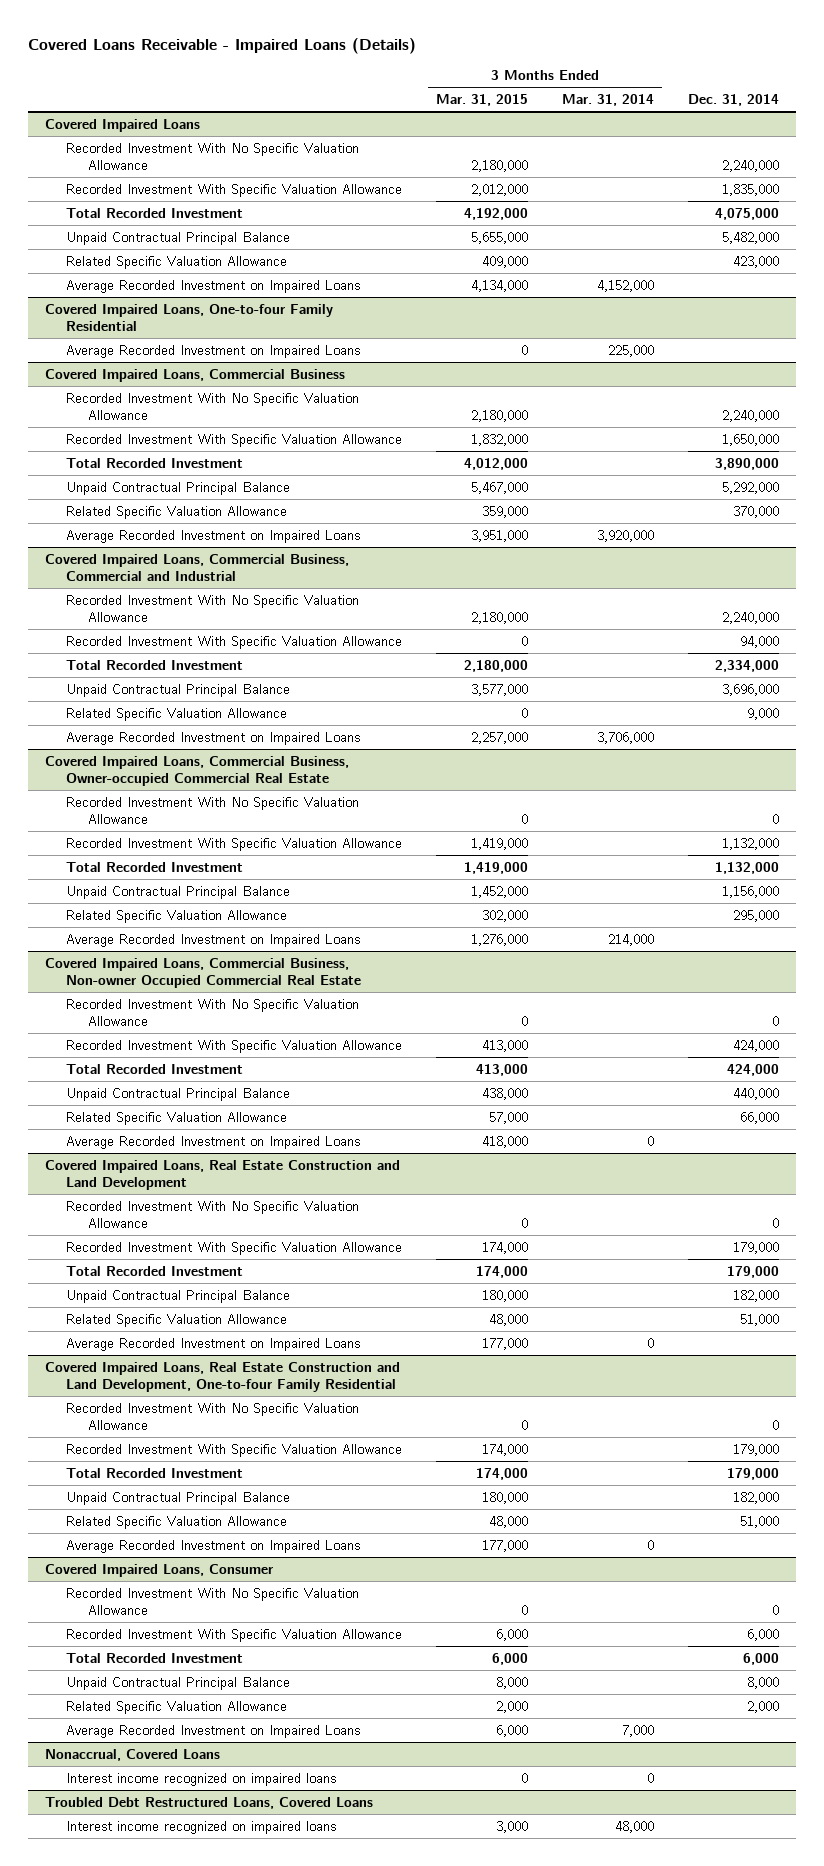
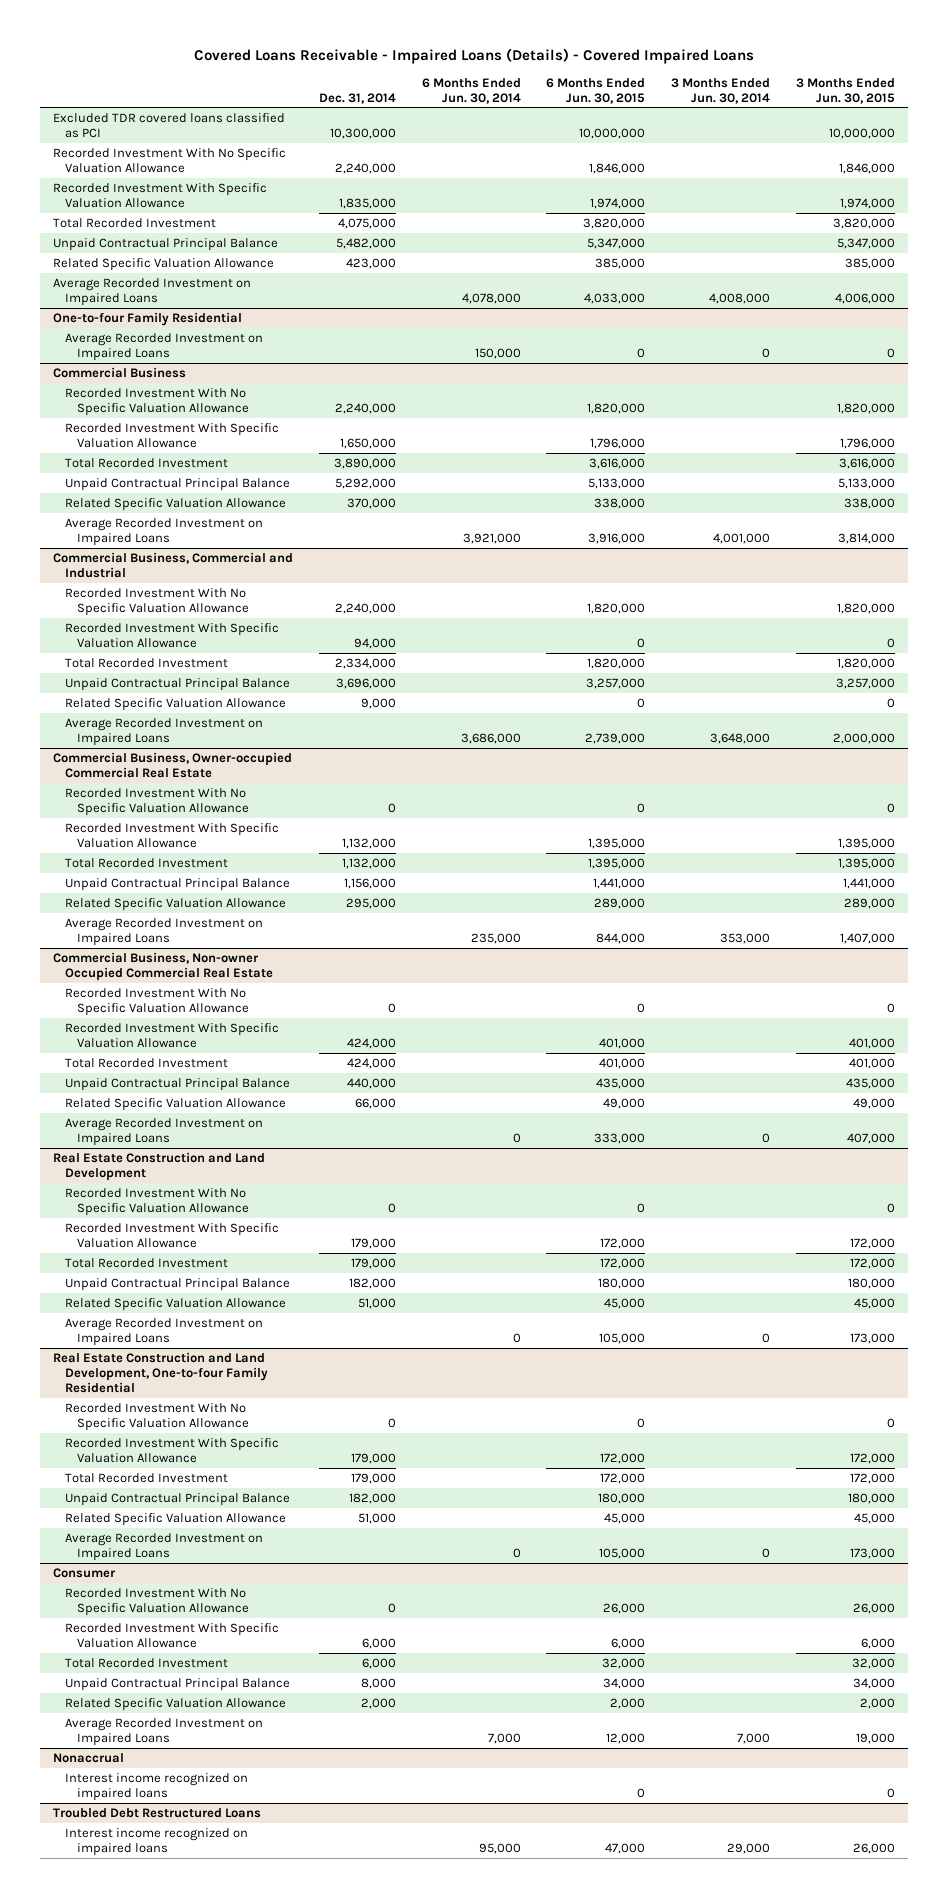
- Covered Loans Receivable - Impaired Loans (Details)
+ Covered Loans Receivable - Impaired Loans (Details) - Covered Impaired Loans
- | 3 Months Ended Mar. 31, 2015 | 3 Months Ended Mar. 31, 2014 | Dec. 31, 2014
+ | Dec. 31, 2014 | 6 Months Ended Jun. 30, 2014 | 6 Months Ended Jun. 30, 2015 | 3 Months Ended Jun. 30, 2014 | 3 Months Ended Jun. 30, 2015
- Covered Impaired Loans
+ Excluded TDR covered loans classified as PCI | 10,300,000 | | 10,000,000 | | 10,000,000
- Covered Impaired Loans, One-to-four Family Residential
+ One-to-four Family Residential
- Covered Impaired Loans, Commercial Business
+ Commercial Business
- Covered Impaired Loans, Commercial Business, Commercial and Industrial
+ Commercial Business, Commercial and Industrial
- Covered Impaired Loans, Commercial Business, Owner-occupied Commercial Real Estate
+ Commercial Business, Owner-occupied Commercial Real Estate
- Covered Impaired Loans, Commercial Business, Non-owner Occupied Commercial Real Estate
+ Commercial Business, Non-owner Occupied Commercial Real Estate
- Covered Impaired Loans, Real Estate Construction and Land Development
+ Real Estate Construction and Land Development
- Covered Impaired Loans, Real Estate Construction and Land Development, One-to-four Family Residential
+ Real Estate Construction and Land Development, One-to-four Family Residential
- Covered Impaired Loans, Consumer
+ Consumer
- Nonaccrual, Covered Loans
+ Nonaccrual
- Troubled Debt Restructured Loans, Covered Loans
+ Troubled Debt Restructured Loans

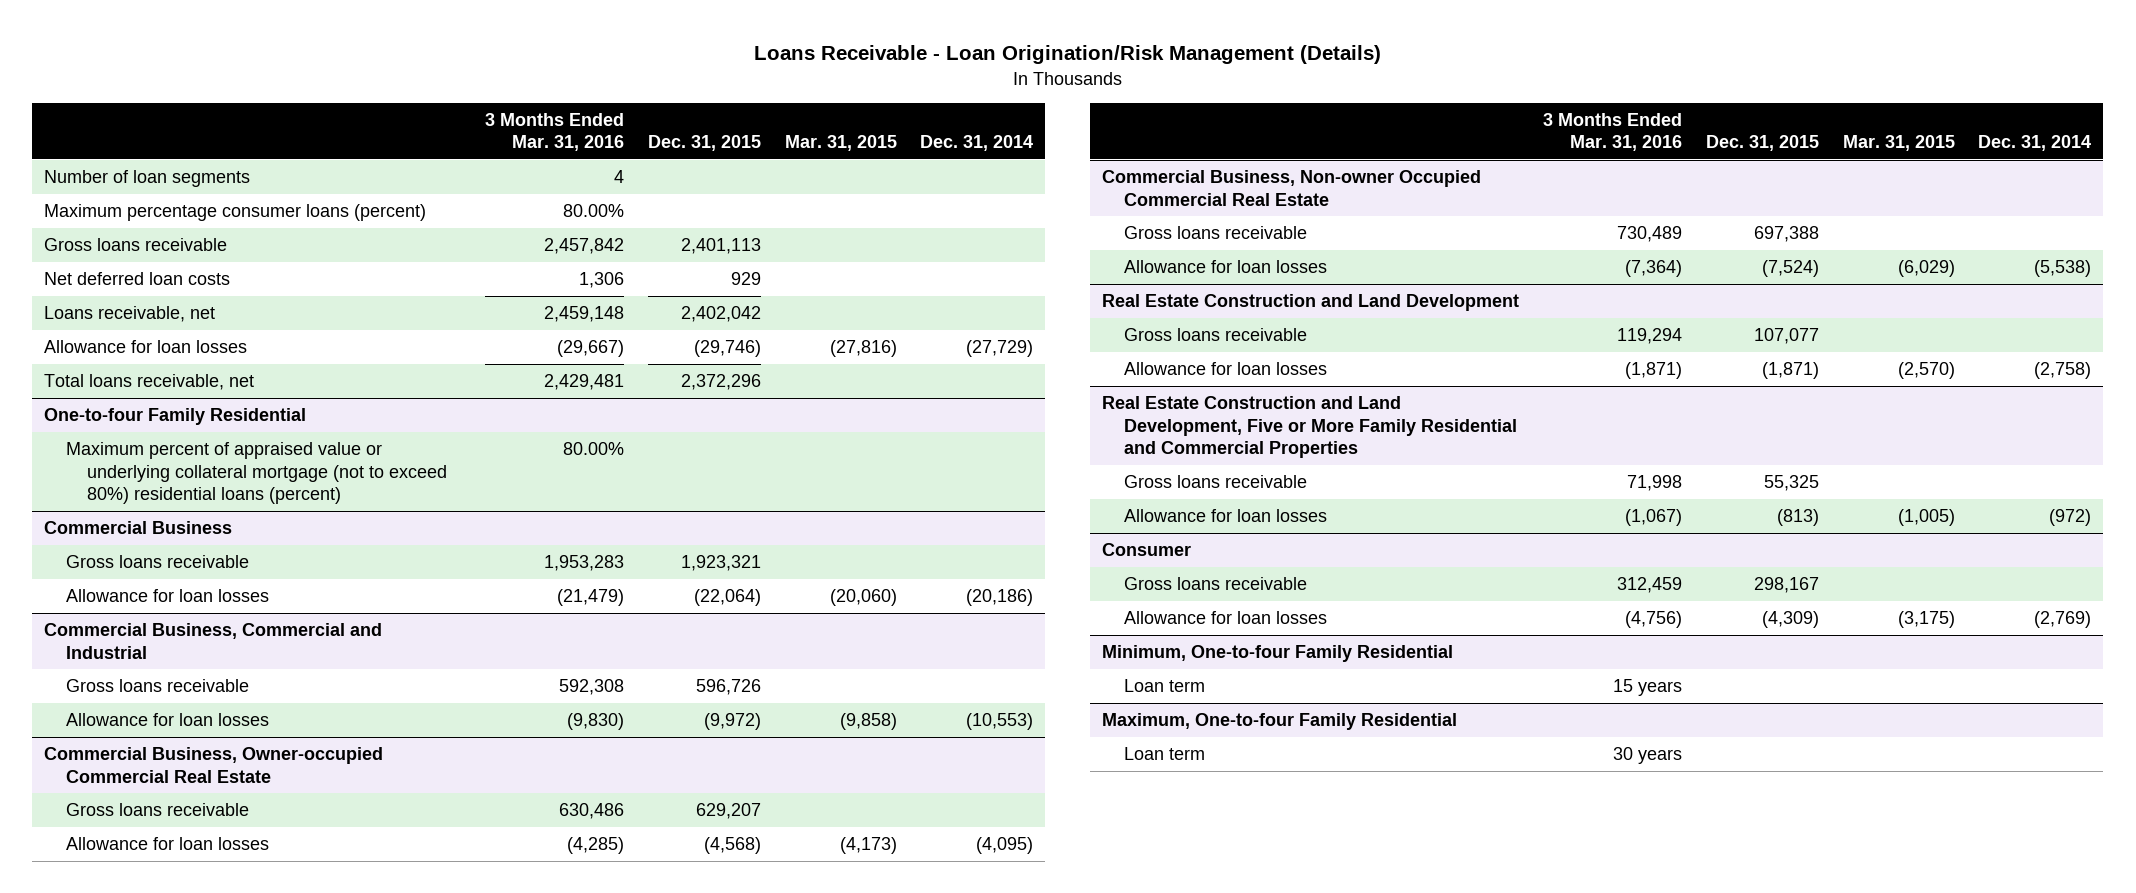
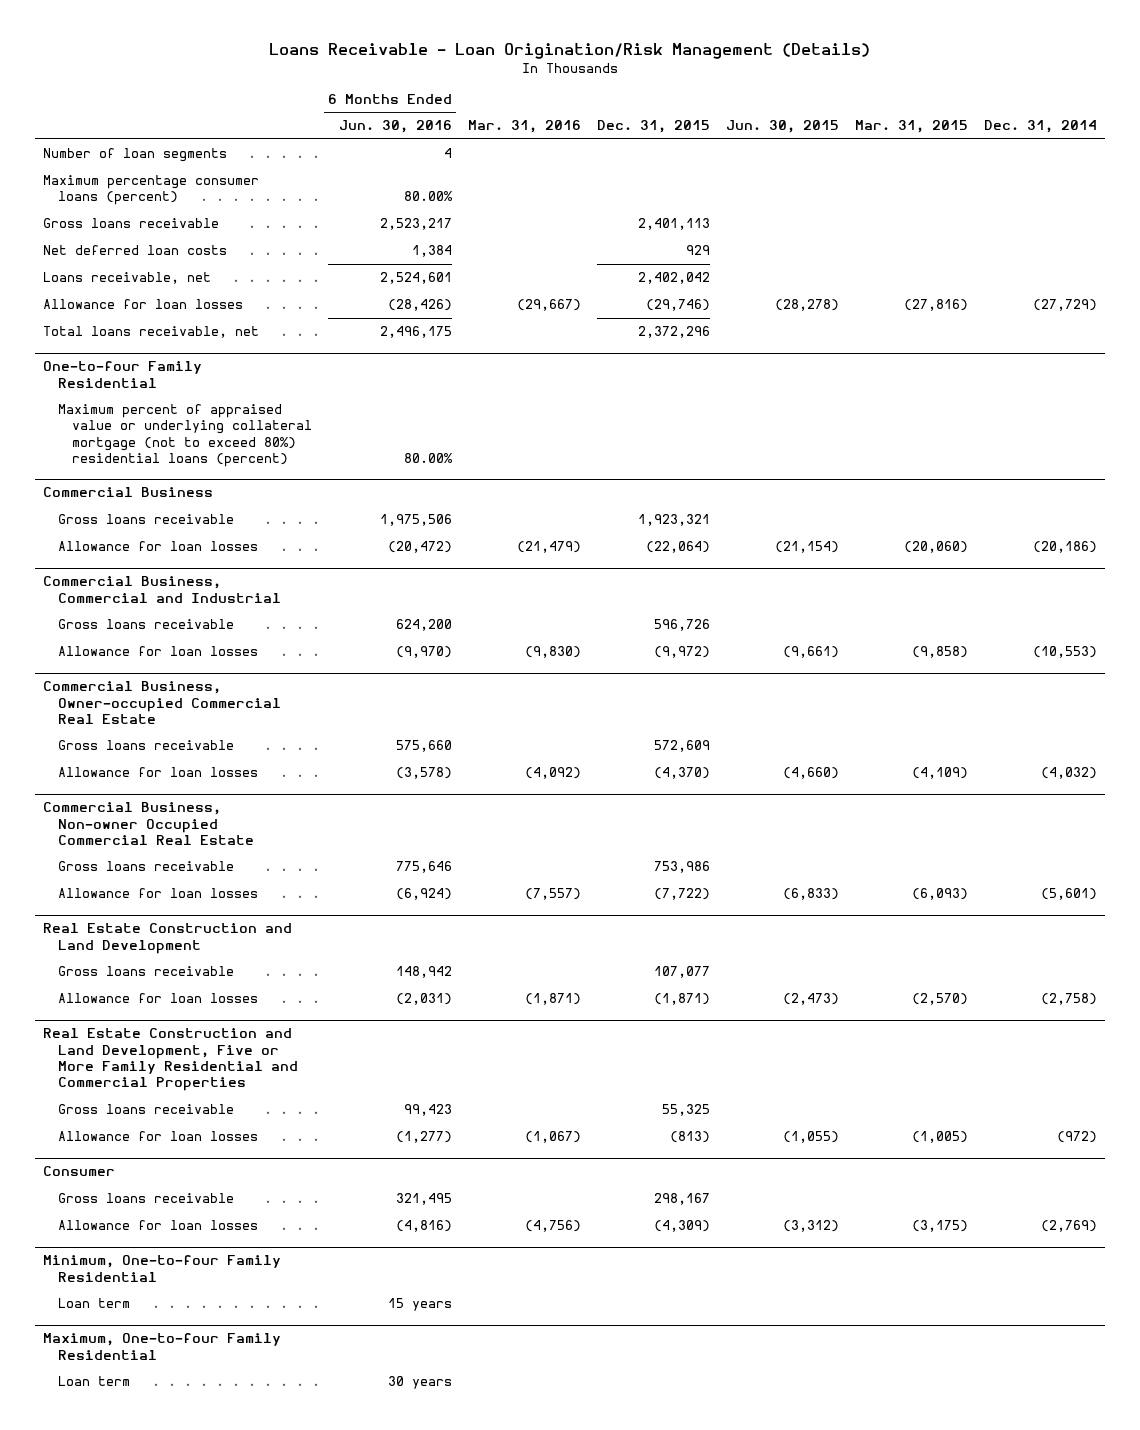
- | 3 Months Ended Mar. 31, 2016 | Dec. 31, 2015 | Mar. 31, 2015 | Dec. 31, 2014
+ | 6 Months Ended Jun. 30, 2016 | Mar. 31, 2016 | Dec. 31, 2015 | Jun. 30, 2015 | Mar. 31, 2015 | Dec. 31, 2014
@ Commercial Business, Owner-occupied Commercial Real Estate
- Gross loans receivable | 630,486 | 629,207 | |
- Allowance for loan losses | (4,285) | (4,568) | (4,173) | (4,095)
+ Gross loans receivable | 575,660 | | 572,609 | | |
+ Allowance for loan losses | (3,578) | (4,092) | (4,370) | (4,660) | (4,109) | (4,032)
@ Commercial Business, Non-owner Occupied Commercial Real Estate
- Gross loans receivable | 730,489 | 697,388 | |
- Allowance for loan losses | (7,364) | (7,524) | (6,029) | (5,538)
+ Gross loans receivable | 775,646 | | 753,986 | | |
+ Allowance for loan losses | (6,924) | (7,557) | (7,722) | (6,833) | (6,093) | (5,601)

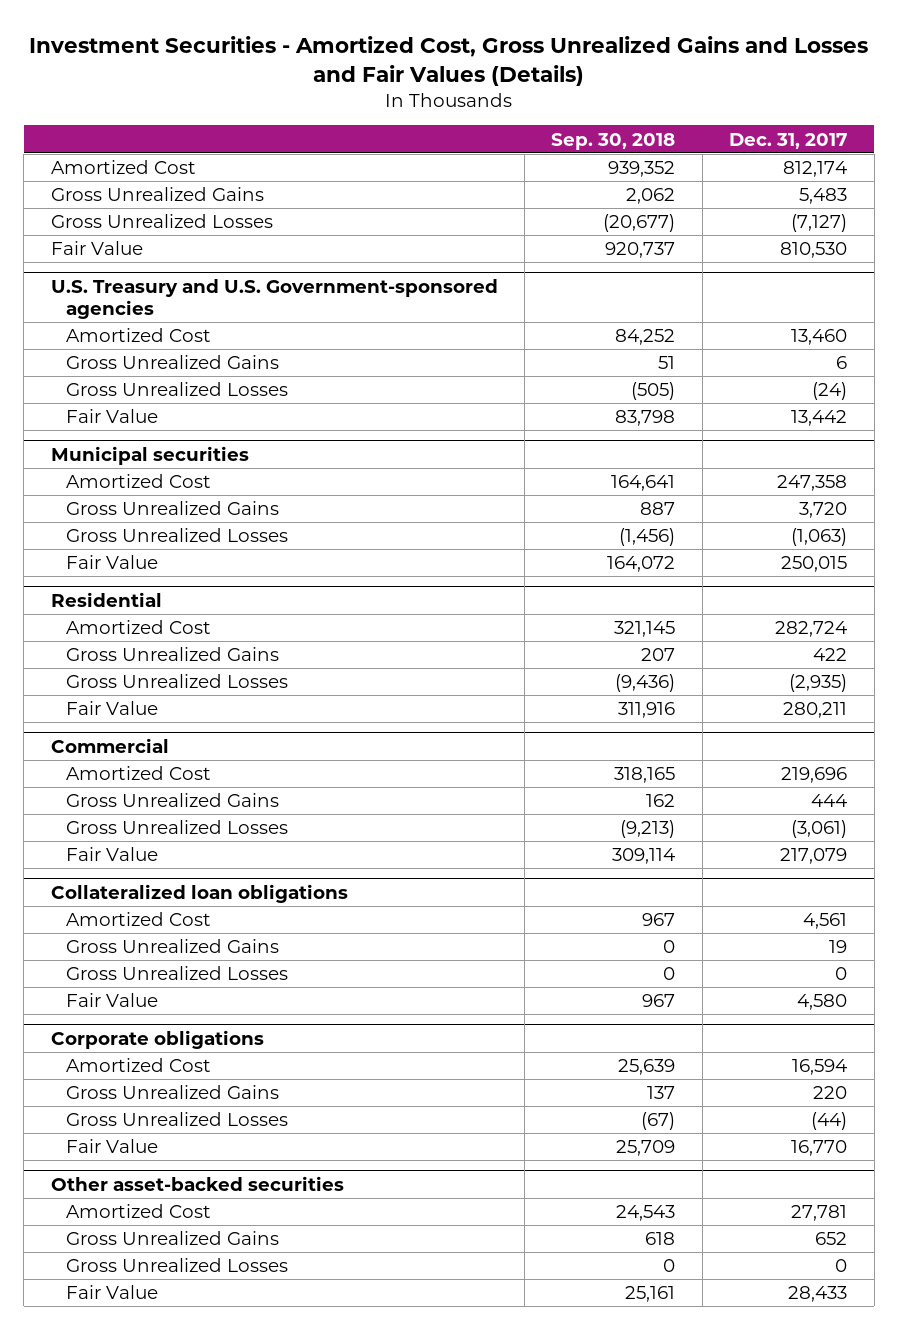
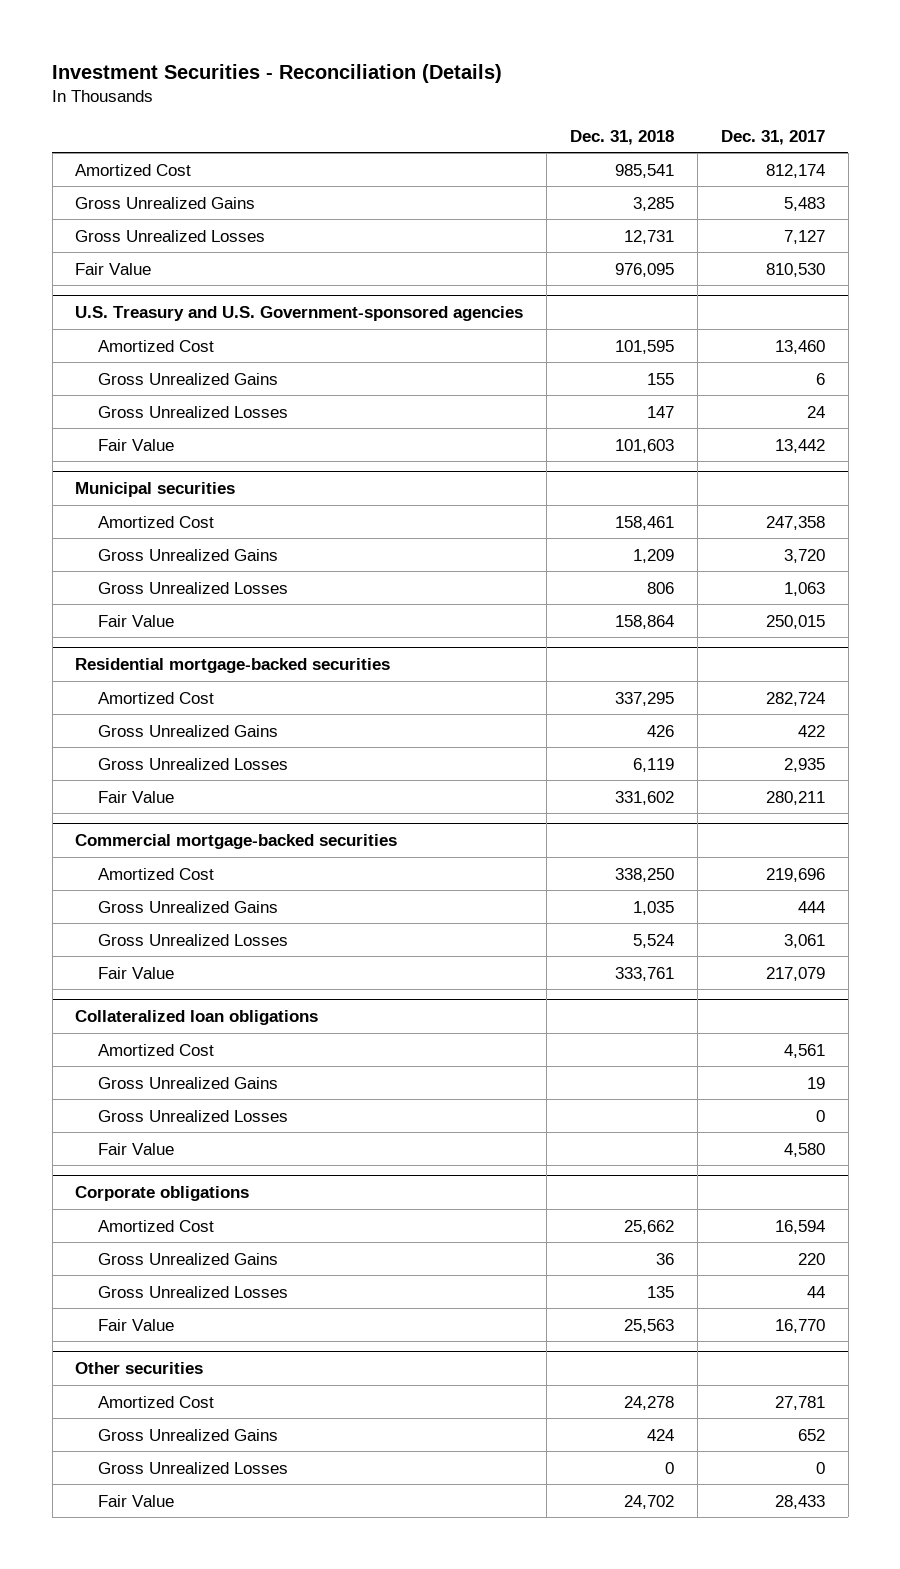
- Investment Securities - Amortized Cost, Gross Unrealized Gains and Losses and Fair Values (Details)
+ Investment Securities - Reconciliation (Details)
- | Sep. 30, 2018 | Dec. 31, 2017
+ | Dec. 31, 2018 | Dec. 31, 2017
- Gross Unrealized Losses | (20,677) | (7,127)
+ Gross Unrealized Losses | 12,731 | 7,127
@ U.S. Treasury and U.S. Government-sponsored agencies
- Gross Unrealized Losses | (505) | (24)
+ Gross Unrealized Losses | 147 | 24
@ Municipal securities
- Gross Unrealized Losses | (1,456) | (1,063)
+ Gross Unrealized Losses | 806 | 1,063
- Residential
+ Residential mortgage-backed securities
- Gross Unrealized Losses | (9,436) | (2,935)
+ Gross Unrealized Losses | 6,119 | 2,935
- Commercial
+ Commercial mortgage-backed securities
- Gross Unrealized Losses | (9,213) | (3,061)
+ Gross Unrealized Losses | 5,524 | 3,061
@ Corporate obligations
- Gross Unrealized Losses | (67) | (44)
+ Gross Unrealized Losses | 135 | 44
- Other asset-backed securities
+ Other securities

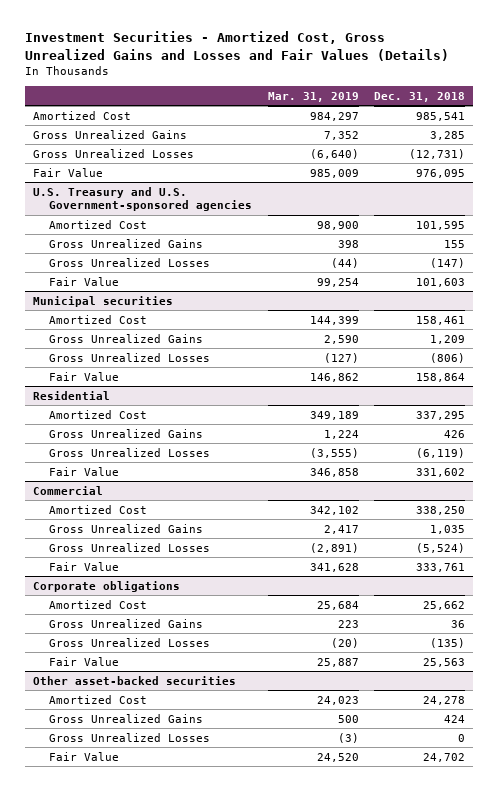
- Investment Securities - Reconciliation (Details)
+ Investment Securities - Amortized Cost, Gross Unrealized Gains and Losses and Fair Values (Details)
- | Dec. 31, 2018 | Dec. 31, 2017
+ | Mar. 31, 2019 | Dec. 31, 2018
- Gross Unrealized Losses | 12,731 | 7,127
+ Gross Unrealized Losses | (6,640) | (12,731)
@ U.S. Treasury and U.S. Government-sponsored agencies
- Gross Unrealized Losses | 147 | 24
+ Gross Unrealized Losses | (44) | (147)
@ Municipal securities
- Gross Unrealized Losses | 806 | 1,063
+ Gross Unrealized Losses | (127) | (806)
- Residential mortgage-backed securities
+ Residential
- Gross Unrealized Losses | 6,119 | 2,935
+ Gross Unrealized Losses | (3,555) | (6,119)
- Commercial mortgage-backed securities
+ Commercial
- Gross Unrealized Losses | 5,524 | 3,061
+ Gross Unrealized Losses | (2,891) | (5,524)
- Collateralized loan obligations
- Amortized Cost | | 4,561
- Gross Unrealized Gains | | 19
- Gross Unrealized Losses | | 0
- Fair Value | | 4,580
@ Corporate obligations
- Gross Unrealized Losses | 135 | 44
+ Gross Unrealized Losses | (20) | (135)
- Other securities
+ Other asset-backed securities

